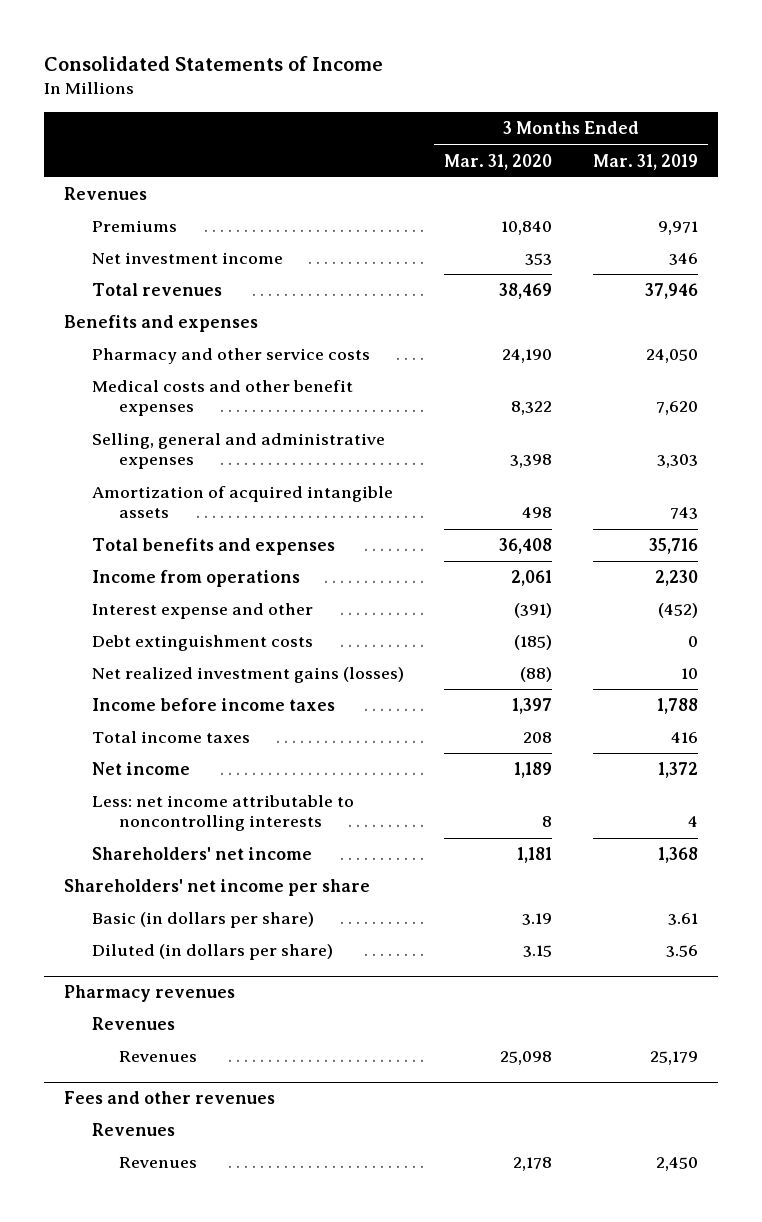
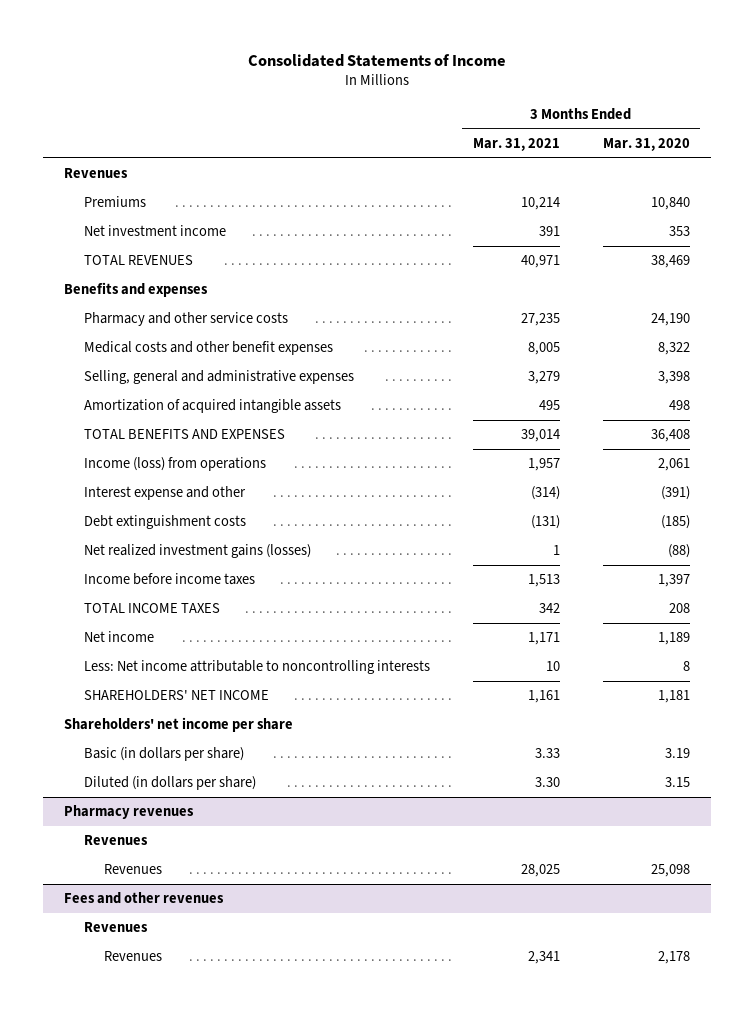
- | 3 Months Ended Mar. 31, 2020 | 3 Months Ended Mar. 31, 2019
+ | 3 Months Ended Mar. 31, 2021 | 3 Months Ended Mar. 31, 2020
- Total revenues | 38,469 | 37,946
+ TOTAL REVENUES | 40,971 | 38,469
- Total benefits and expenses | 36,408 | 35,716
- Income from operations | 2,061 | 2,230
+ TOTAL BENEFITS AND EXPENSES | 39,014 | 36,408
+ Income (loss) from operations | 1,957 | 2,061
- Total income taxes | 208 | 416
+ TOTAL INCOME TAXES | 342 | 208
- Less: net income attributable to noncontrolling interests | 8 | 4
- Shareholders' net income | 1,181 | 1,368
+ Less: Net income attributable to noncontrolling interests | 10 | 8
+ SHAREHOLDERS' NET INCOME | 1,161 | 1,181

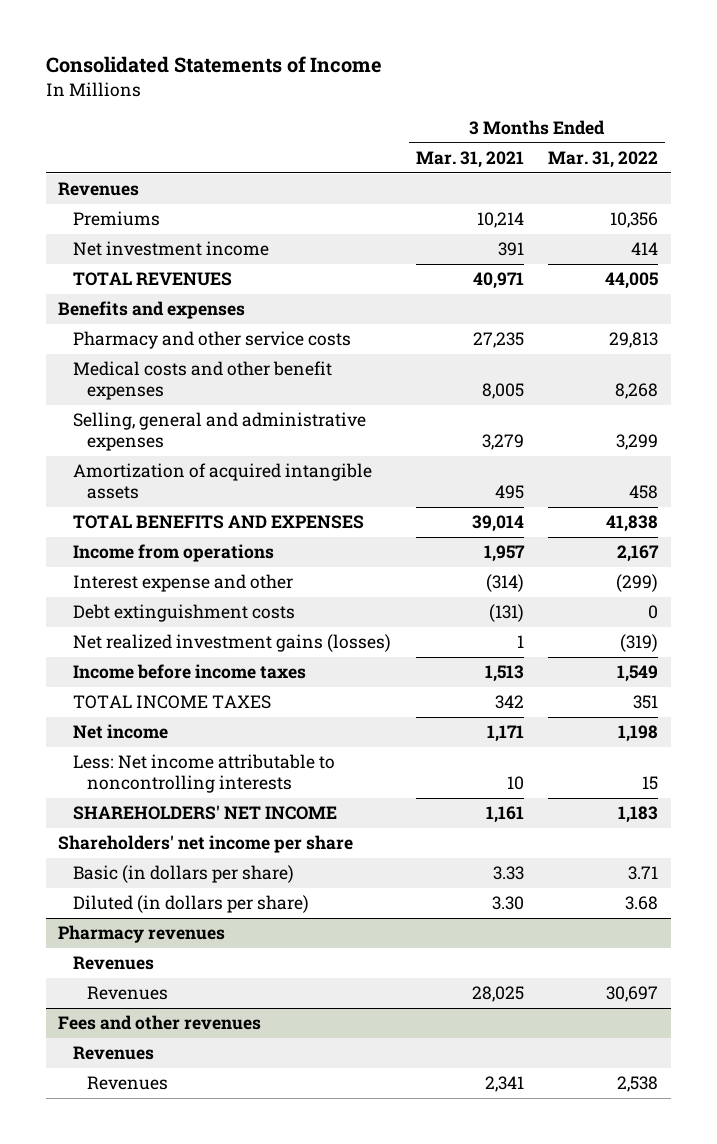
- | 3 Months Ended Mar. 31, 2021 | 3 Months Ended Mar. 31, 2020
+ | 3 Months Ended Mar. 31, 2021 | 3 Months Ended Mar. 31, 2022
- Income (loss) from operations | 1,957 | 2,061
+ Income from operations | 1,957 | 2,167

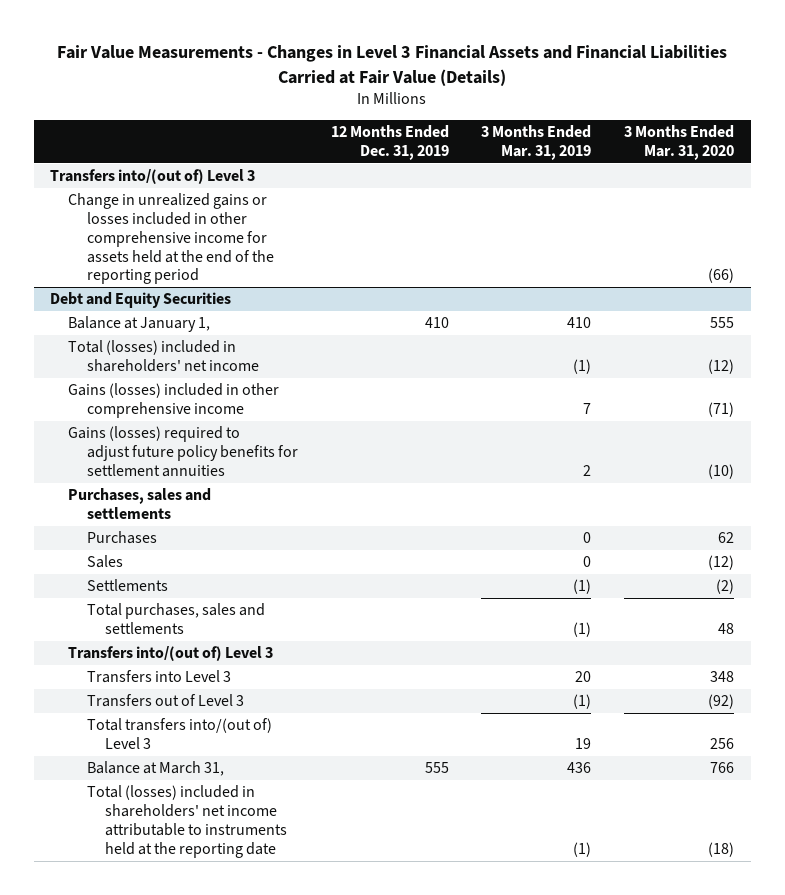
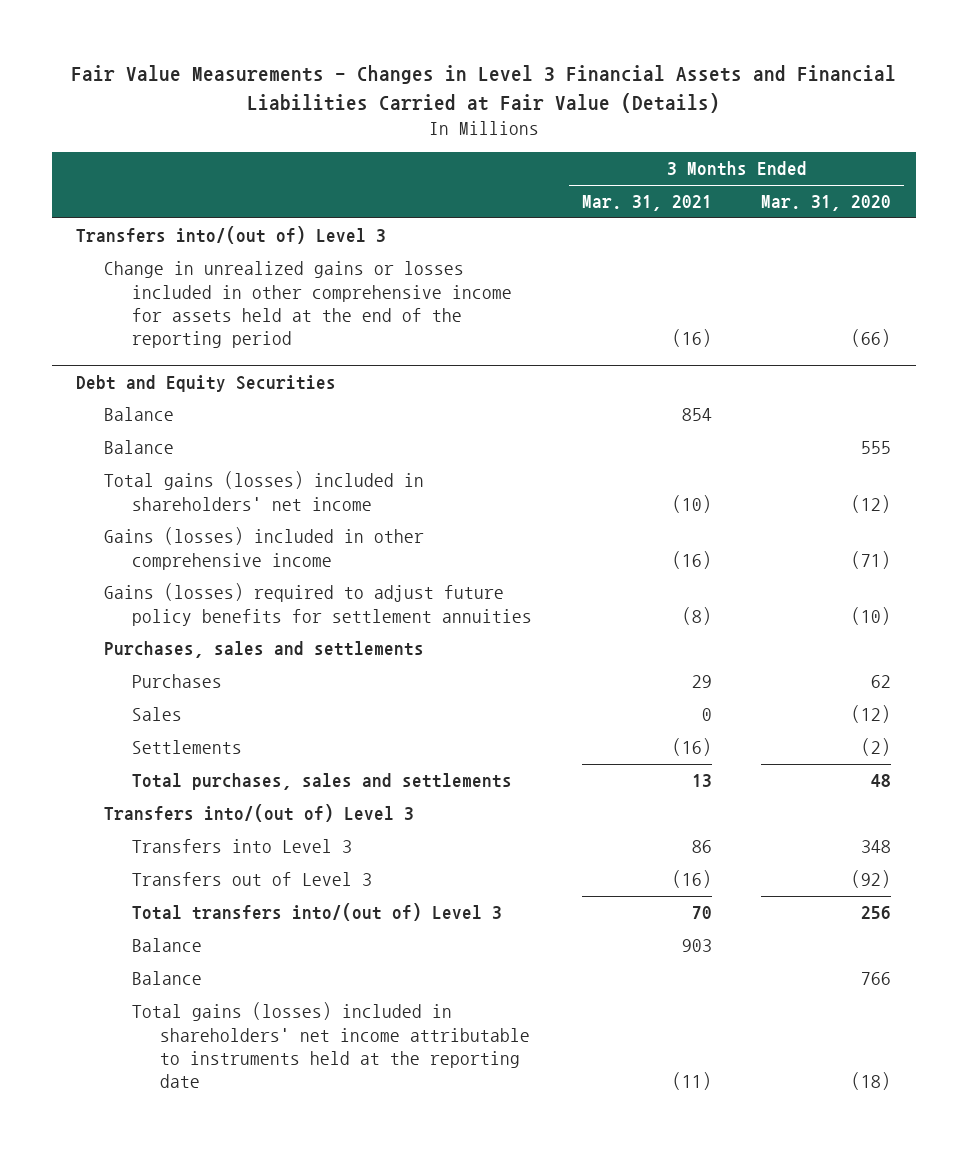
- | 12 Months Ended Dec. 31, 2019 | 3 Months Ended Mar. 31, 2019 | 3 Months Ended Mar. 31, 2020
+ | 3 Months Ended Mar. 31, 2021 | 3 Months Ended Mar. 31, 2020
@ Debt and Equity Securities
- Balance at January 1, | 410 | 410 | 555
- Total (losses) included in shareholders' net income | | (1) | (12)
+ Balance | 854 |
+ Balance | | 555
+ Total gains (losses) included in shareholders' net income | (10) | (12)
- Balance at March 31, | 555 | 436 | 766
- Total (losses) included in shareholders' net income attributable to instruments held at the reporting date | | (1) | (18)
+ Balance | 903 |
+ Balance | | 766
+ Total gains (losses) included in shareholders' net income attributable to instruments held at the reporting date | (11) | (18)

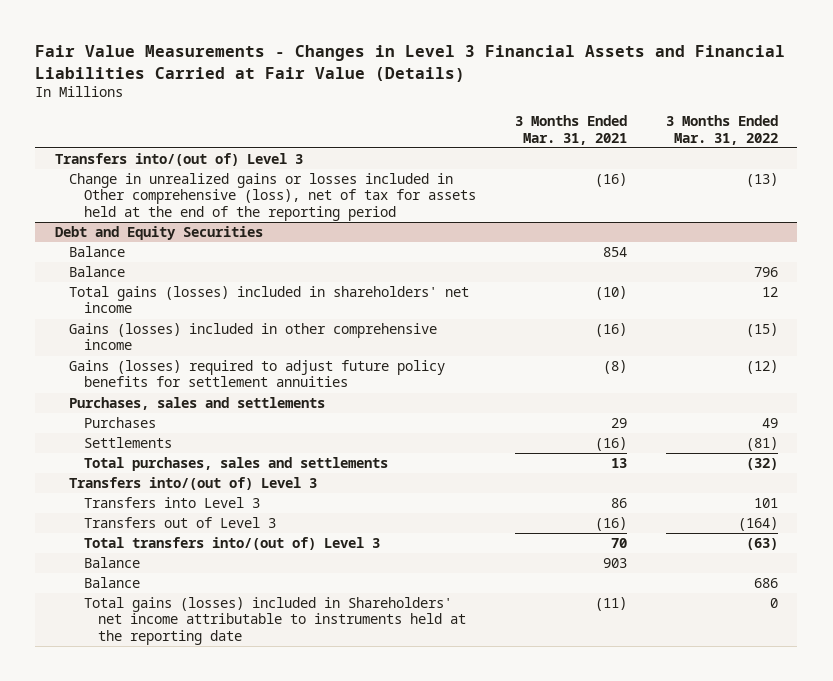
- | 3 Months Ended Mar. 31, 2021 | 3 Months Ended Mar. 31, 2020
+ | 3 Months Ended Mar. 31, 2021 | 3 Months Ended Mar. 31, 2022
- Change in unrealized gains or losses included in other comprehensive income for assets held at the end of the reporting period | (16) | (66)
+ Change in unrealized gains or losses included in Other comprehensive (loss), net of tax for assets held at the end of the reporting period | (16) | (13)
@ Debt and Equity Securities
- Sales | 0 | (12)
- Total gains (losses) included in shareholders' net income attributable to instruments held at the reporting date | (11) | (18)
+ Total gains (losses) included in Shareholders' net income attributable to instruments held at the reporting date | (11) | 0

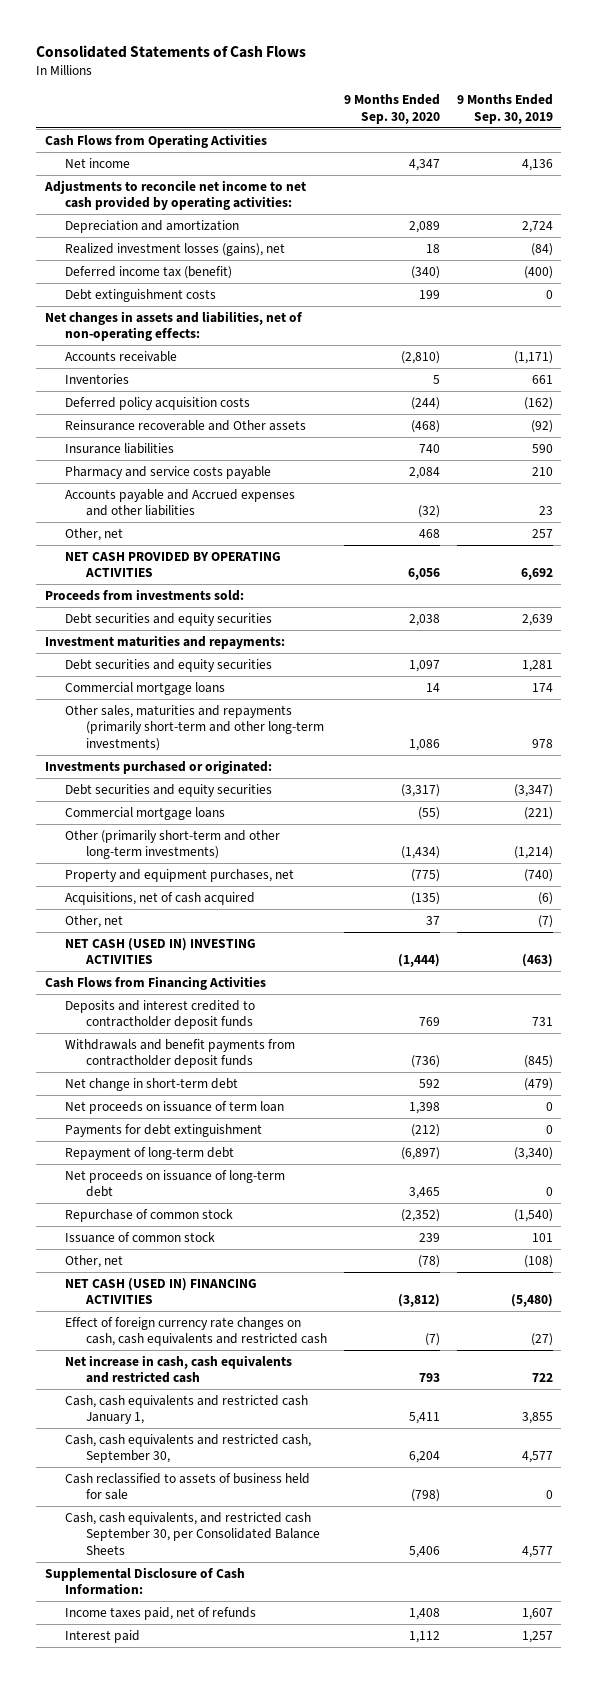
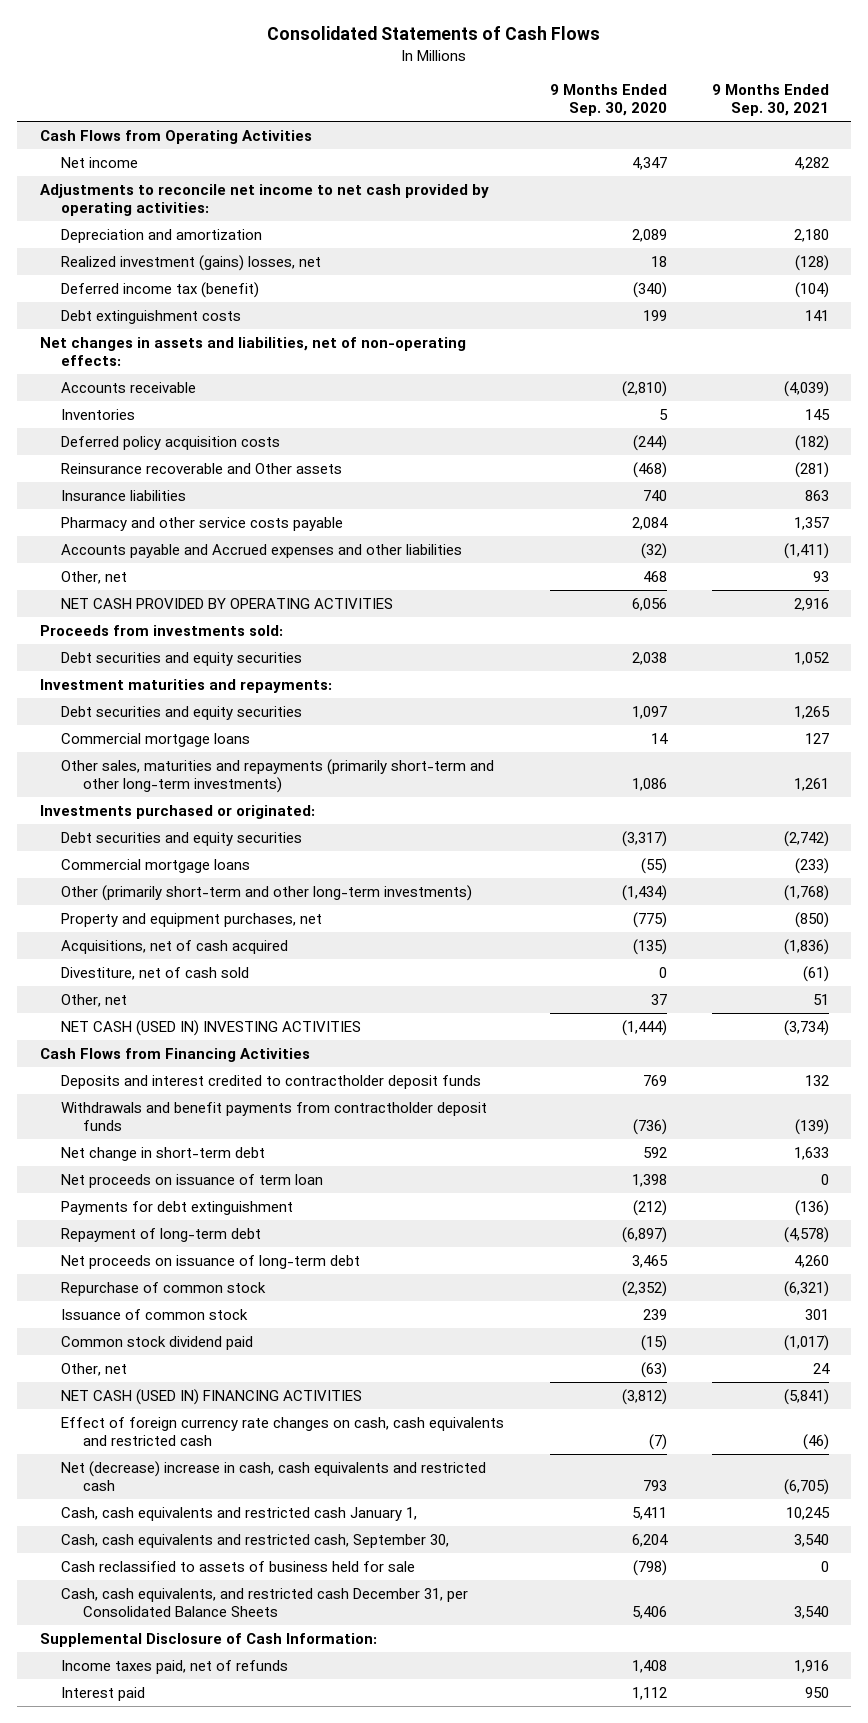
- | 9 Months Ended Sep. 30, 2020 | 9 Months Ended Sep. 30, 2019
+ | 9 Months Ended Sep. 30, 2020 | 9 Months Ended Sep. 30, 2021
- Realized investment losses (gains), net | 18 | (84)
+ Realized investment (gains) losses, net | 18 | (128)
- Pharmacy and service costs payable | 2,084 | 210
+ Pharmacy and other service costs payable | 2,084 | 1,357
+ Divestiture, net of cash sold | 0 | (61)
- Other, net | (78) | (108)
+ Common stock dividend paid | (15) | (1,017)
+ Other, net | (63) | 24
- Net increase in cash, cash equivalents and restricted cash | 793 | 722
+ Net (decrease) increase in cash, cash equivalents and restricted cash | 793 | (6,705)
- Cash, cash equivalents, and restricted cash September 30, per Consolidated Balance Sheets | 5,406 | 4,577
+ Cash, cash equivalents, and restricted cash December 31, per Consolidated Balance Sheets | 5,406 | 3,540

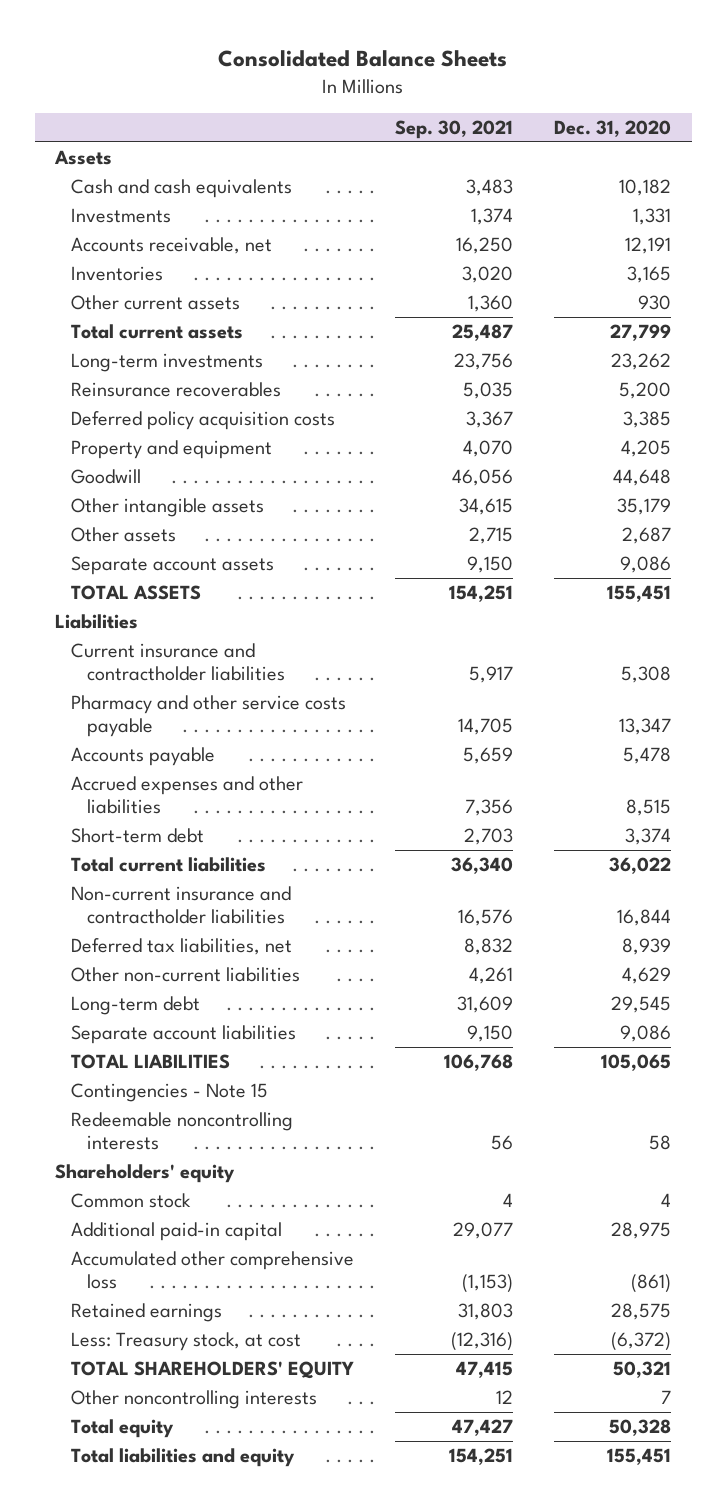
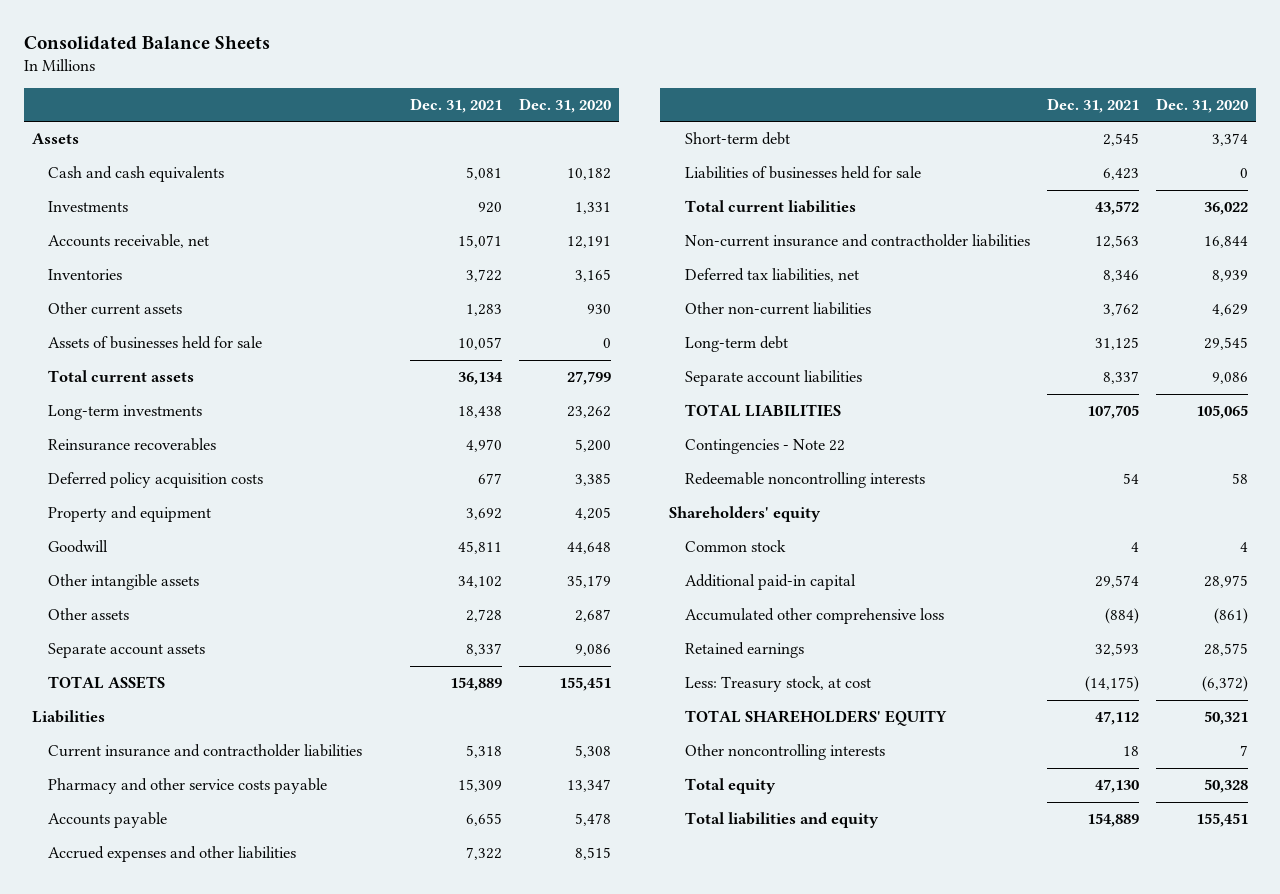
- | Sep. 30, 2021 | Dec. 31, 2020
+ | Dec. 31, 2021 | Dec. 31, 2020
+ Assets of businesses held for sale | 10,057 | 0
+ Liabilities of businesses held for sale | 6,423 | 0
- Contingencies - Note 15
+ Contingencies - Note 22

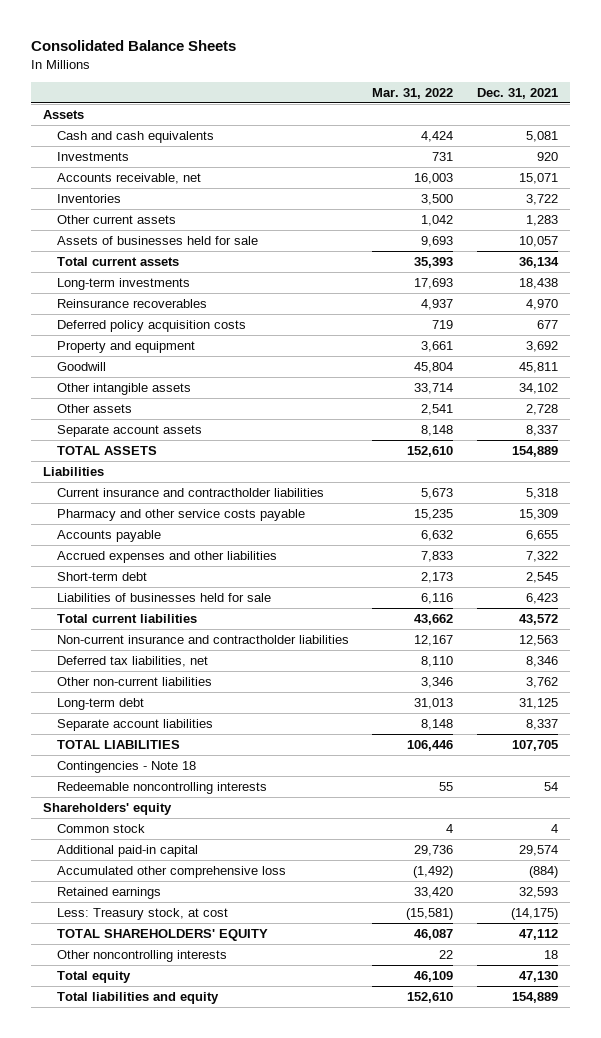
- | Dec. 31, 2021 | Dec. 31, 2020
+ | Mar. 31, 2022 | Dec. 31, 2021
- Contingencies - Note 22
+ Contingencies - Note 18

